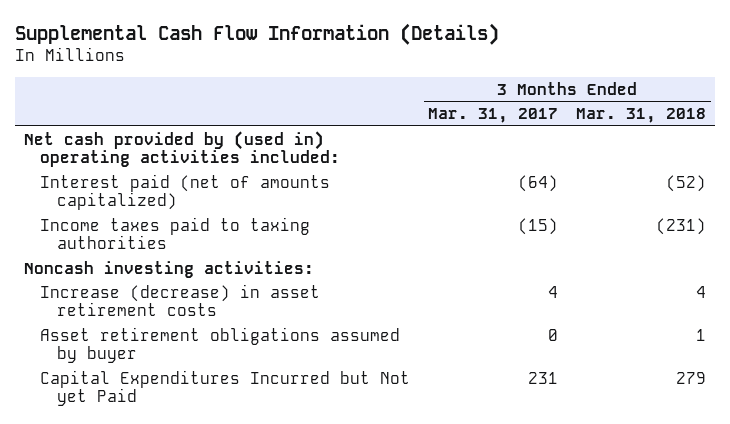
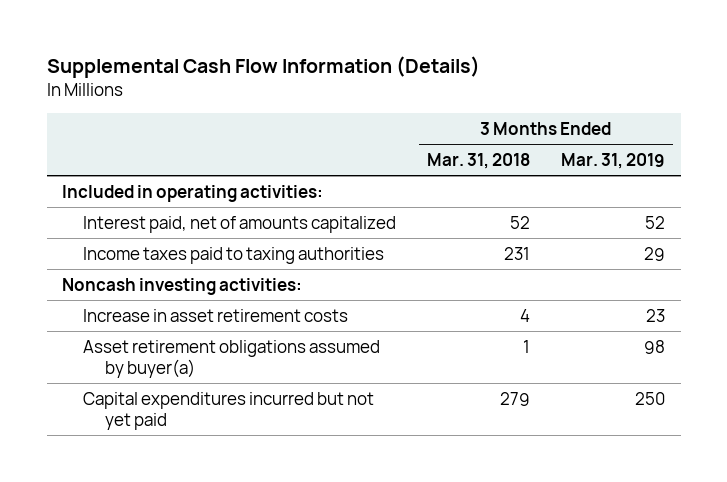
- | 3 Months Ended Mar. 31, 2017 | 3 Months Ended Mar. 31, 2018
+ | 3 Months Ended Mar. 31, 2018 | 3 Months Ended Mar. 31, 2019
- Net cash provided by (used in) operating activities included:
- Interest paid (net of amounts capitalized) | (64) | (52)
- Income taxes paid to taxing authorities | (15) | (231)
+ Included in operating activities:
+ Interest paid, net of amounts capitalized | 52 | 52
+ Income taxes paid to taxing authorities | 231 | 29
- Increase (decrease) in asset retirement costs | 4 | 4
- Asset retirement obligations assumed by buyer | 0 | 1
- Capital Expenditures Incurred but Not yet Paid | 231 | 279
+ Increase in asset retirement costs | 4 | 23
+ Asset retirement obligations assumed by buyer(a) | 1 | 98
+ Capital expenditures incurred but not yet paid | 279 | 250

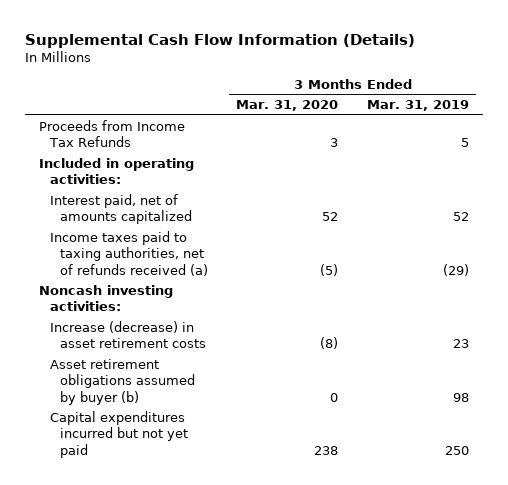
- | 3 Months Ended Mar. 31, 2018 | 3 Months Ended Mar. 31, 2019
+ | 3 Months Ended Mar. 31, 2020 | 3 Months Ended Mar. 31, 2019
+ Proceeds from Income Tax Refunds | 3 | 5
- Income taxes paid to taxing authorities | 231 | 29
+ Income taxes paid to taxing authorities, net of refunds received (a) | (5) | (29)
- Increase in asset retirement costs | 4 | 23
- Asset retirement obligations assumed by buyer(a) | 1 | 98
+ Increase (decrease) in asset retirement costs | (8) | 23
+ Asset retirement obligations assumed by buyer (b) | 0 | 98

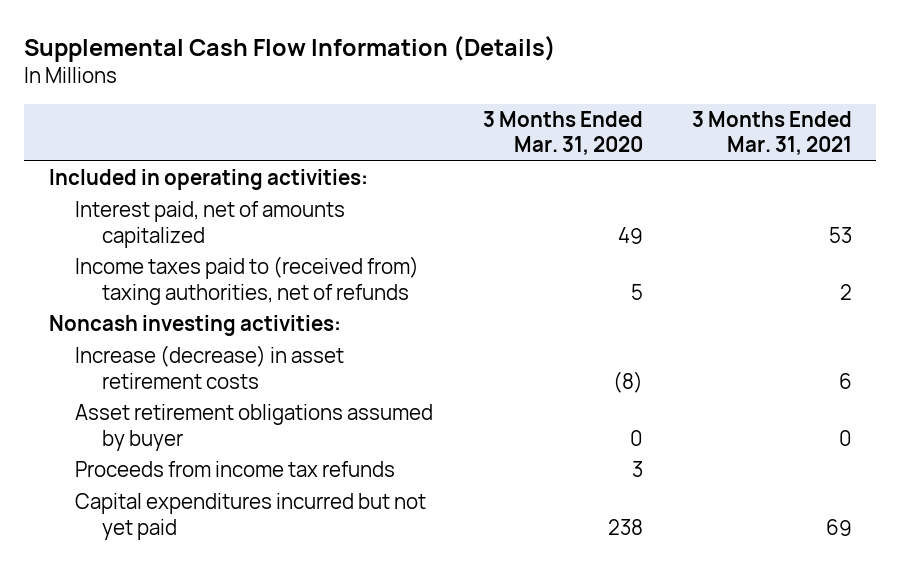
- | 3 Months Ended Mar. 31, 2020 | 3 Months Ended Mar. 31, 2019
+ | 3 Months Ended Mar. 31, 2020 | 3 Months Ended Mar. 31, 2021
- Proceeds from Income Tax Refunds | 3 | 5
- Interest paid, net of amounts capitalized | 52 | 52
- Income taxes paid to taxing authorities, net of refunds received (a) | (5) | (29)
+ Interest paid, net of amounts capitalized | 49 | 53
+ Income taxes paid to (received from) taxing authorities, net of refunds | 5 | 2
- Asset retirement obligations assumed by buyer (b) | 0 | 98
+ Asset retirement obligations assumed by buyer | 0 | 0
+ Proceeds from income tax refunds | 3 |

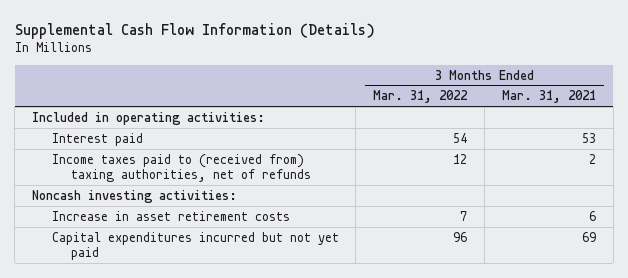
- | 3 Months Ended Mar. 31, 2020 | 3 Months Ended Mar. 31, 2021
+ | 3 Months Ended Mar. 31, 2022 | 3 Months Ended Mar. 31, 2021
- Interest paid, net of amounts capitalized | 49 | 53
+ Interest paid | 54 | 53
- Increase (decrease) in asset retirement costs | (8) | 6
- Asset retirement obligations assumed by buyer | 0 | 0
- Proceeds from income tax refunds | 3 |
+ Increase in asset retirement costs | 7 | 6

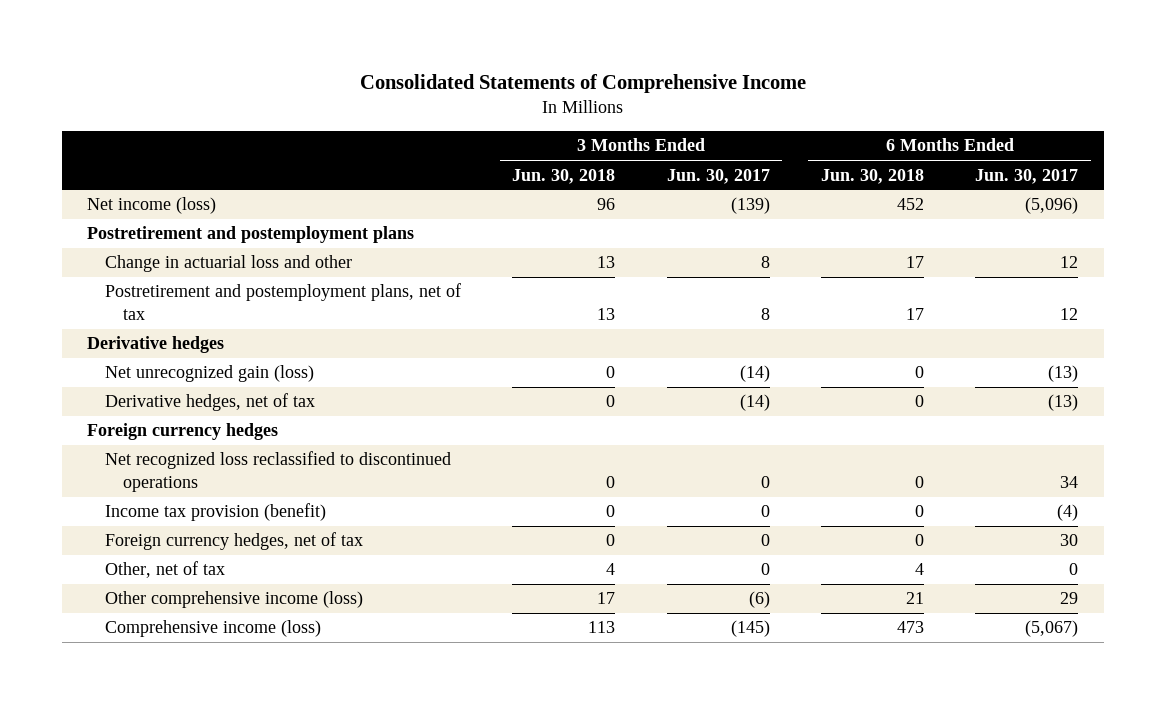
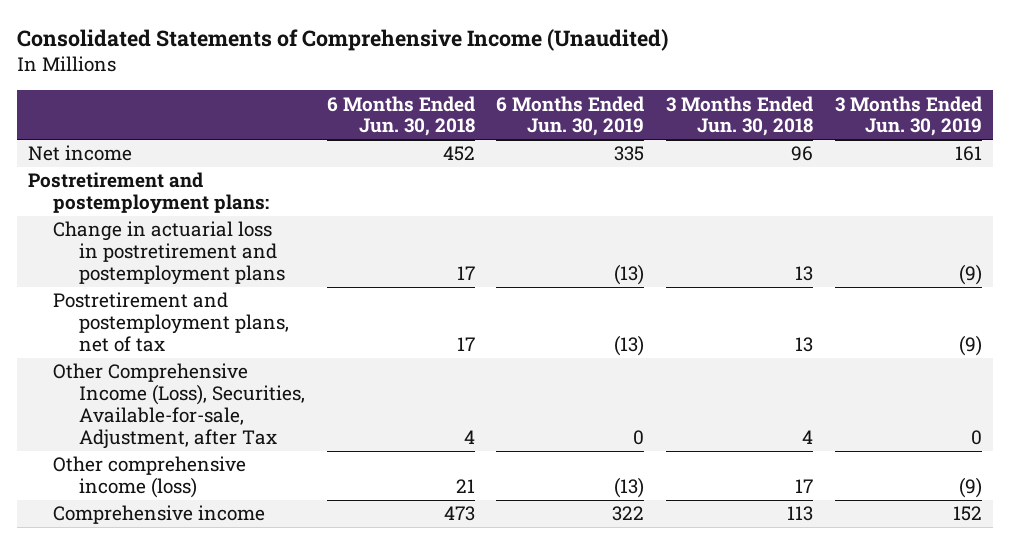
- Consolidated Statements of Comprehensive Income
+ Consolidated Statements of Comprehensive Income (Unaudited)
- | 3 Months Ended Jun. 30, 2018 | 3 Months Ended Jun. 30, 2017 | 6 Months Ended Jun. 30, 2018 | 6 Months Ended Jun. 30, 2017
+ | 6 Months Ended Jun. 30, 2018 | 6 Months Ended Jun. 30, 2019 | 3 Months Ended Jun. 30, 2018 | 3 Months Ended Jun. 30, 2019
- Net income (loss) | 96 | (139) | 452 | (5,096)
- Postretirement and postemployment plans
- Change in actuarial loss and other | 13 | 8 | 17 | 12
+ Net income | 452 | 335 | 96 | 161
+ Postretirement and postemployment plans:
+ Change in actuarial loss in postretirement and postemployment plans | 17 | (13) | 13 | (9)
- Derivative hedges
- Net unrecognized gain (loss) | 0 | (14) | 0 | (13)
- Derivative hedges, net of tax | 0 | (14) | 0 | (13)
- Foreign currency hedges
- Net recognized loss reclassified to discontinued operations | 0 | 0 | 0 | 34
- Income tax provision (benefit) | 0 | 0 | 0 | (4)
- Foreign currency hedges, net of tax | 0 | 0 | 0 | 30
- Other, net of tax | 4 | 0 | 4 | 0
+ Other Comprehensive Income (Loss), Securities, Available-for-sale, Adjustment, after Tax | 4 | 0 | 4 | 0
- Comprehensive income (loss) | 113 | (145) | 473 | (5,067)
+ Comprehensive income | 473 | 322 | 113 | 152

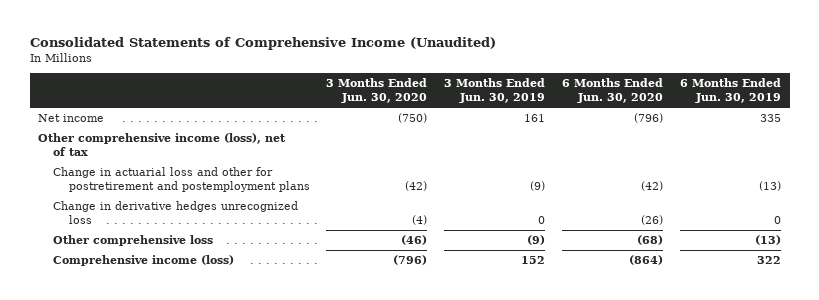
- | 6 Months Ended Jun. 30, 2018 | 6 Months Ended Jun. 30, 2019 | 3 Months Ended Jun. 30, 2018 | 3 Months Ended Jun. 30, 2019
+ | 3 Months Ended Jun. 30, 2020 | 3 Months Ended Jun. 30, 2019 | 6 Months Ended Jun. 30, 2020 | 6 Months Ended Jun. 30, 2019
- Postretirement and postemployment plans:
- Change in actuarial loss in postretirement and postemployment plans | 17 | (13) | 13 | (9)
- Postretirement and postemployment plans, net of tax | 17 | (13) | 13 | (9)
- Other Comprehensive Income (Loss), Securities, Available-for-sale, Adjustment, after Tax | 4 | 0 | 4 | 0
- Other comprehensive income (loss) | 21 | (13) | 17 | (9)
- Comprehensive income | 473 | 322 | 113 | 152
+ Other comprehensive income (loss), net of tax
+ Change in actuarial loss and other for postretirement and postemployment plans | (42) | (9) | (42) | (13)
+ Change in derivative hedges unrecognized loss | (4) | 0 | (26) | 0
+ Other comprehensive loss | (46) | (9) | (68) | (13)
+ Comprehensive income (loss) | (796) | 152 | (864) | 322

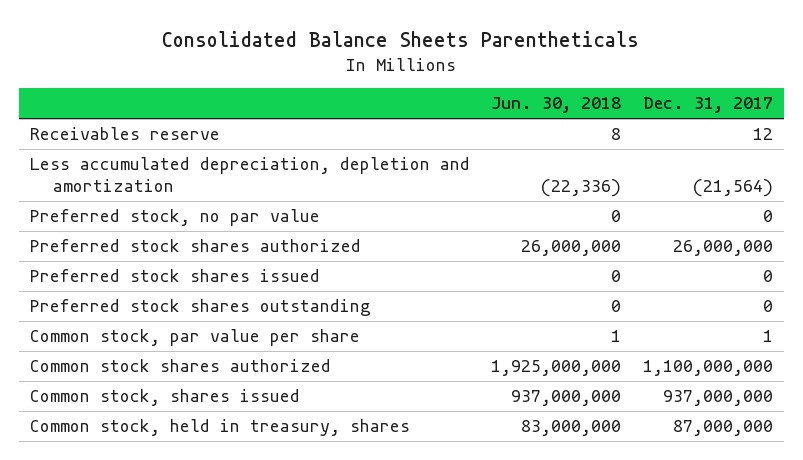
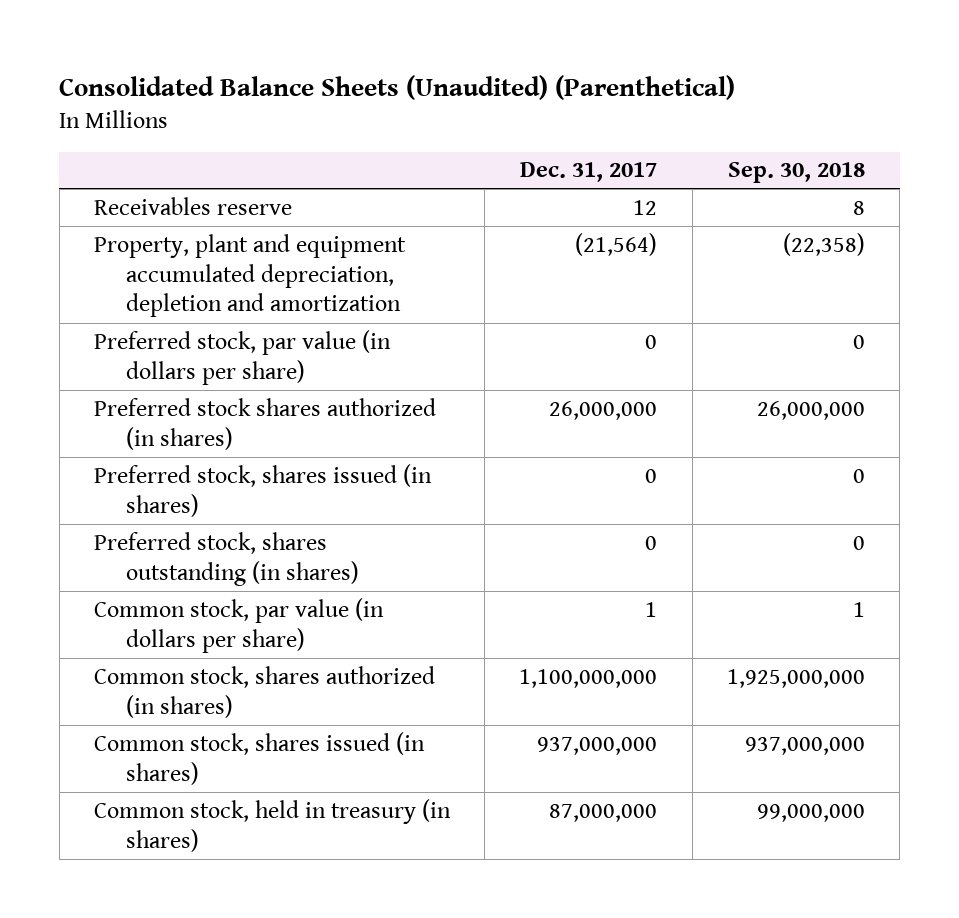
- Consolidated Balance Sheets Parentheticals
+ Consolidated Balance Sheets (Unaudited) (Parenthetical)
- | Jun. 30, 2018 | Dec. 31, 2017
+ | Dec. 31, 2017 | Sep. 30, 2018
- Less accumulated depreciation, depletion and amortization | (22,336) | (21,564)
- Preferred stock, no par value | 0 | 0
- Preferred stock shares authorized | 26,000,000 | 26,000,000
- Preferred stock shares issued | 0 | 0
- Preferred stock shares outstanding | 0 | 0
- Common stock, par value per share | 1 | 1
- Common stock shares authorized | 1,925,000,000 | 1,100,000,000
- Common stock, shares issued | 937,000,000 | 937,000,000
- Common stock, held in treasury, shares | 83,000,000 | 87,000,000
+ Property, plant and equipment accumulated depreciation, depletion and amortization | (21,564) | (22,358)
+ Preferred stock, par value (in dollars per share) | 0 | 0
+ Preferred stock shares authorized (in shares) | 26,000,000 | 26,000,000
+ Preferred stock, shares issued (in shares) | 0 | 0
+ Preferred stock, shares outstanding (in shares) | 0 | 0
+ Common stock, par value (in dollars per share) | 1 | 1
+ Common stock, shares authorized (in shares) | 1,100,000,000 | 1,925,000,000
+ Common stock, shares issued (in shares) | 937,000,000 | 937,000,000
+ Common stock, held in treasury (in shares) | 87,000,000 | 99,000,000

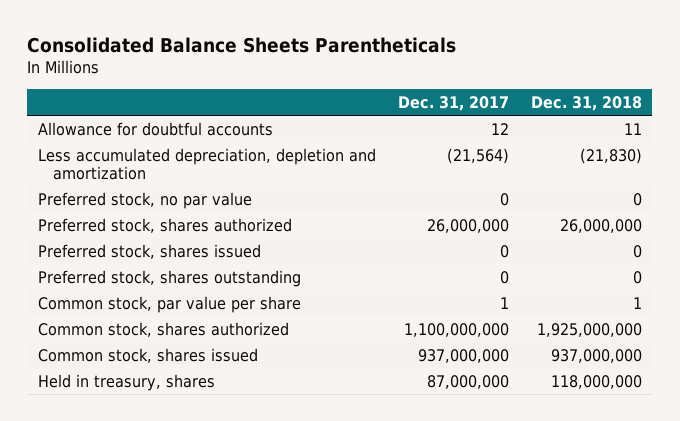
- Consolidated Balance Sheets (Unaudited) (Parenthetical)
+ Consolidated Balance Sheets Parentheticals
- | Dec. 31, 2017 | Sep. 30, 2018
+ | Dec. 31, 2017 | Dec. 31, 2018
- Receivables reserve | 12 | 8
- Property, plant and equipment accumulated depreciation, depletion and amortization | (21,564) | (22,358)
- Preferred stock, par value (in dollars per share) | 0 | 0
- Preferred stock shares authorized (in shares) | 26,000,000 | 26,000,000
- Preferred stock, shares issued (in shares) | 0 | 0
- Preferred stock, shares outstanding (in shares) | 0 | 0
- Common stock, par value (in dollars per share) | 1 | 1
- Common stock, shares authorized (in shares) | 1,100,000,000 | 1,925,000,000
- Common stock, shares issued (in shares) | 937,000,000 | 937,000,000
- Common stock, held in treasury (in shares) | 87,000,000 | 99,000,000
+ Allowance for doubtful accounts | 12 | 11
+ Less accumulated depreciation, depletion and amortization | (21,564) | (21,830)
+ Preferred stock, no par value | 0 | 0
+ Preferred stock, shares authorized | 26,000,000 | 26,000,000
+ Preferred stock, shares issued | 0 | 0
+ Preferred stock, shares outstanding | 0 | 0
+ Common stock, par value per share | 1 | 1
+ Common stock, shares authorized | 1,100,000,000 | 1,925,000,000
+ Common stock, shares issued | 937,000,000 | 937,000,000
+ Held in treasury, shares | 87,000,000 | 118,000,000

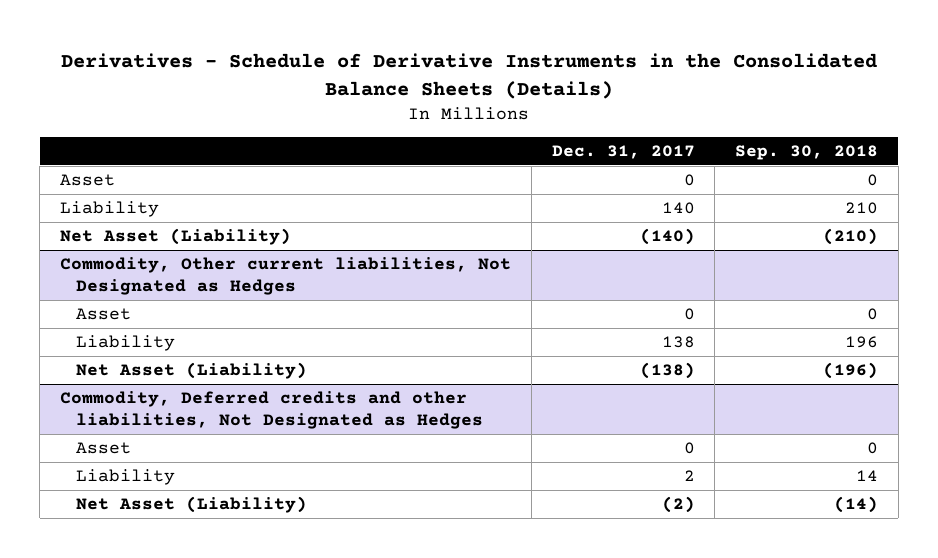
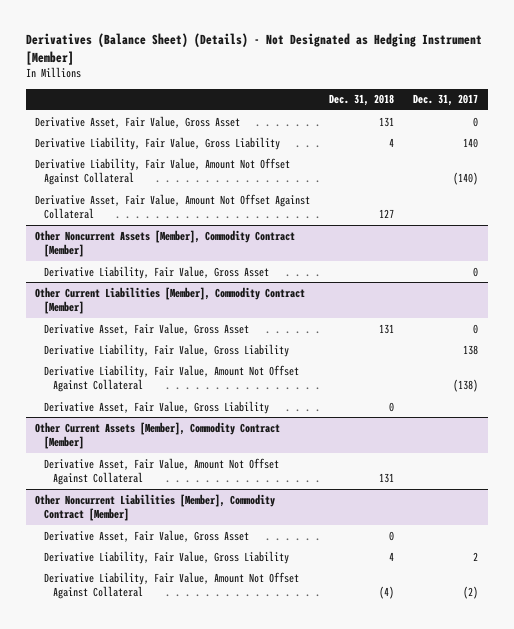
- Derivatives - Schedule of Derivative Instruments in the Consolidated Balance Sheets (Details)
+ Derivatives (Balance Sheet) (Details) - Not Designated as Hedging Instrument [Member]
- | Dec. 31, 2017 | Sep. 30, 2018
+ | Dec. 31, 2018 | Dec. 31, 2017
- Asset | 0 | 0
- Liability | 140 | 210
- Net Asset (Liability) | (140) | (210)
- Commodity, Other current liabilities, Not Designated as Hedges
- Asset | 0 | 0
- Liability | 138 | 196
- Net Asset (Liability) | (138) | (196)
- Commodity, Deferred credits and other liabilities, Not Designated as Hedges
- Asset | 0 | 0
- Liability | 2 | 14
- Net Asset (Liability) | (2) | (14)
+ Derivative Asset, Fair Value, Gross Asset | 131 | 0
+ Derivative Liability, Fair Value, Gross Liability | 4 | 140
+ Derivative Liability, Fair Value, Amount Not Offset Against Collateral | | (140)
+ Derivative Asset, Fair Value, Amount Not Offset Against Collateral | 127 |
+ Other Noncurrent Assets [Member], Commodity Contract [Member]
+ Derivative Liability, Fair Value, Gross Asset | | 0
+ Other Current Liabilities [Member], Commodity Contract [Member]
+ Derivative Asset, Fair Value, Gross Asset | 131 | 0
+ Derivative Liability, Fair Value, Gross Liability | | 138
+ Derivative Liability, Fair Value, Amount Not Offset Against Collateral | | (138)
+ Derivative Asset, Fair Value, Gross Liability | 0 |
+ Other Current Assets [Member], Commodity Contract [Member]
+ Derivative Asset, Fair Value, Amount Not Offset Against Collateral | 131 |
+ Other Noncurrent Liabilities [Member], Commodity Contract [Member]
+ Derivative Asset, Fair Value, Gross Asset | 0 |
+ Derivative Liability, Fair Value, Gross Liability | 4 | 2
+ Derivative Liability, Fair Value, Amount Not Offset Against Collateral | (4) | (2)

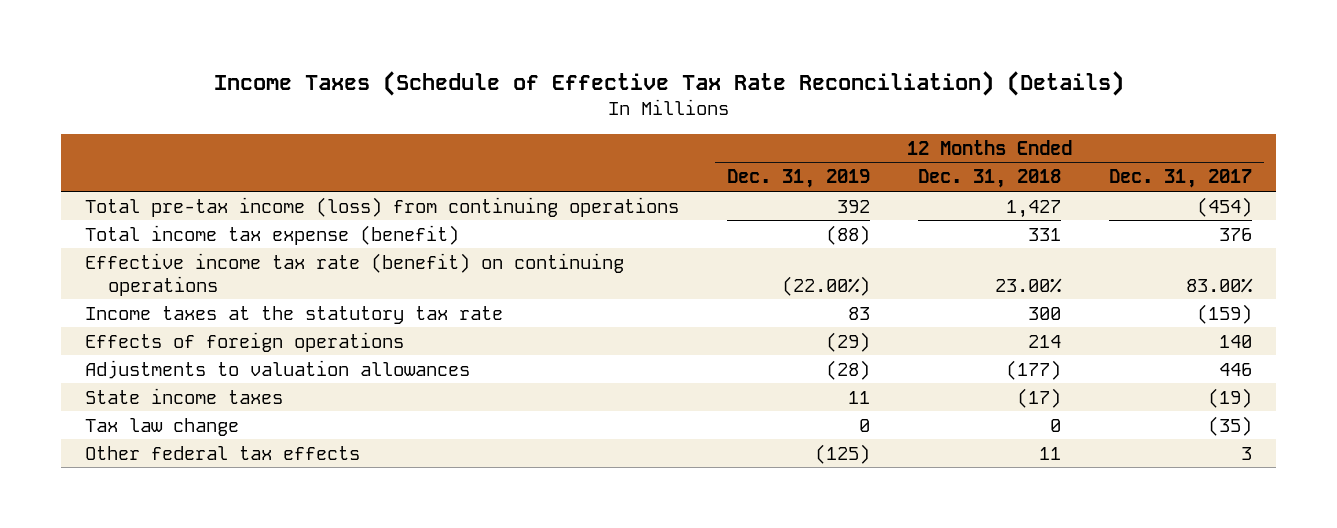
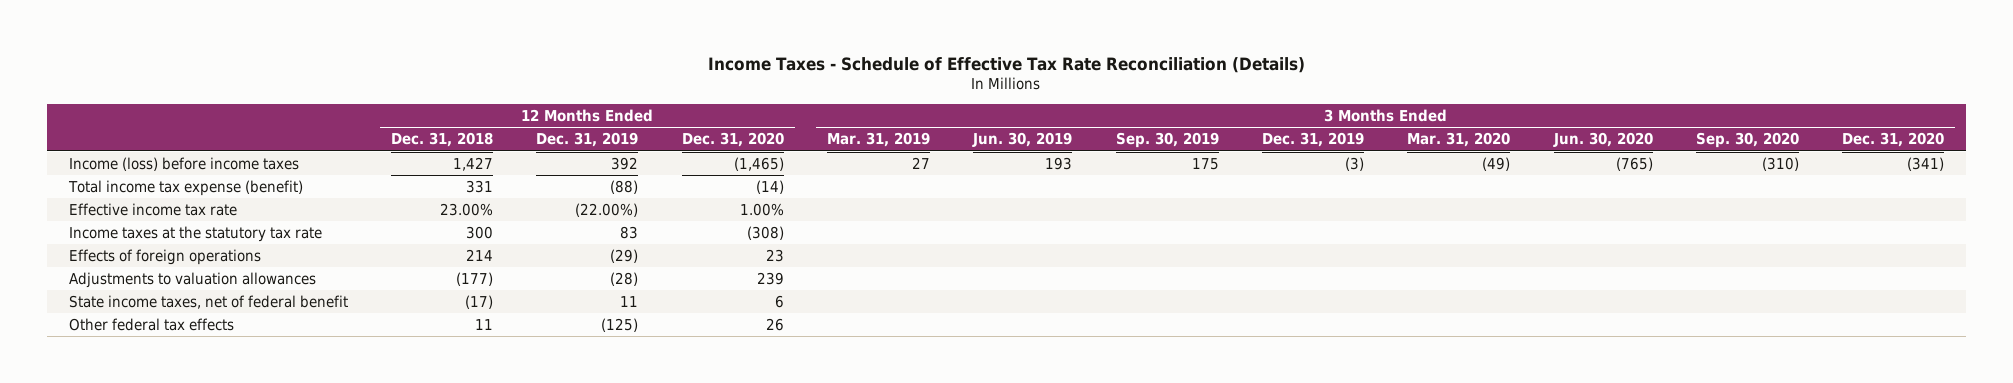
- Income Taxes (Schedule of Effective Tax Rate Reconciliation) (Details)
+ Income Taxes - Schedule of Effective Tax Rate Reconciliation (Details)
- | 12 Months Ended Dec. 31, 2019 | 12 Months Ended Dec. 31, 2018 | 12 Months Ended Dec. 31, 2017
+ | 12 Months Ended Dec. 31, 2018 | 12 Months Ended Dec. 31, 2019 | 12 Months Ended Dec. 31, 2020 | 3 Months Ended Mar. 31, 2019 | 3 Months Ended Jun. 30, 2019 | 3 Months Ended Sep. 30, 2019 | 3 Months Ended Dec. 31, 2019 | 3 Months Ended Mar. 31, 2020 | 3 Months Ended Jun. 30, 2020 | 3 Months Ended Sep. 30, 2020 | 3 Months Ended Dec. 31, 2020
- Total pre-tax income (loss) from continuing operations | 392 | 1,427 | (454)
+ Income (loss) before income taxes | 1,427 | 392 | (1,465) | 27 | 193 | 175 | (3) | (49) | (765) | (310) | (341)
- Effective income tax rate (benefit) on continuing operations | (22.00%) | 23.00% | 83.00%
+ Effective income tax rate | 23.00% | (22.00%) | 1.00% | | | | | | | |
- State income taxes | 11 | (17) | (19)
- Tax law change | 0 | 0 | (35)
+ State income taxes, net of federal benefit | (17) | 11 | 6 | | | | | | | |

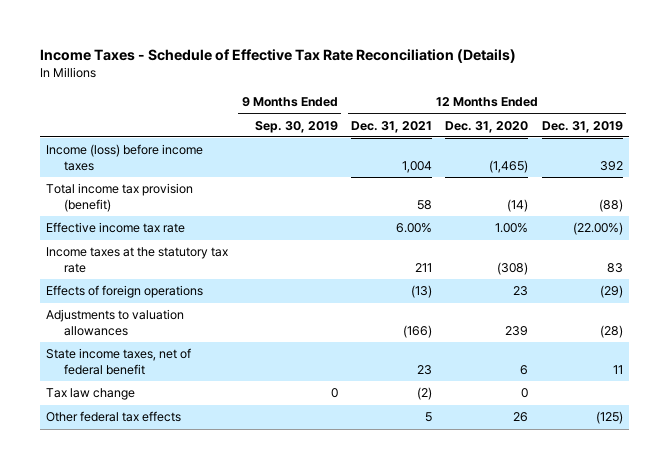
- | 12 Months Ended Dec. 31, 2018 | 12 Months Ended Dec. 31, 2019 | 12 Months Ended Dec. 31, 2020 | 3 Months Ended Mar. 31, 2019 | 3 Months Ended Jun. 30, 2019 | 3 Months Ended Sep. 30, 2019 | 3 Months Ended Dec. 31, 2019 | 3 Months Ended Mar. 31, 2020 | 3 Months Ended Jun. 30, 2020 | 3 Months Ended Sep. 30, 2020 | 3 Months Ended Dec. 31, 2020
+ | 9 Months Ended Sep. 30, 2019 | 12 Months Ended Dec. 31, 2021 | 12 Months Ended Dec. 31, 2020 | 12 Months Ended Dec. 31, 2019
- Total income tax expense (benefit) | 331 | (88) | (14) | | | | | | | |
+ Total income tax provision (benefit) | | 58 | (14) | (88)
+ Tax law change | 0 | (2) | 0 |

